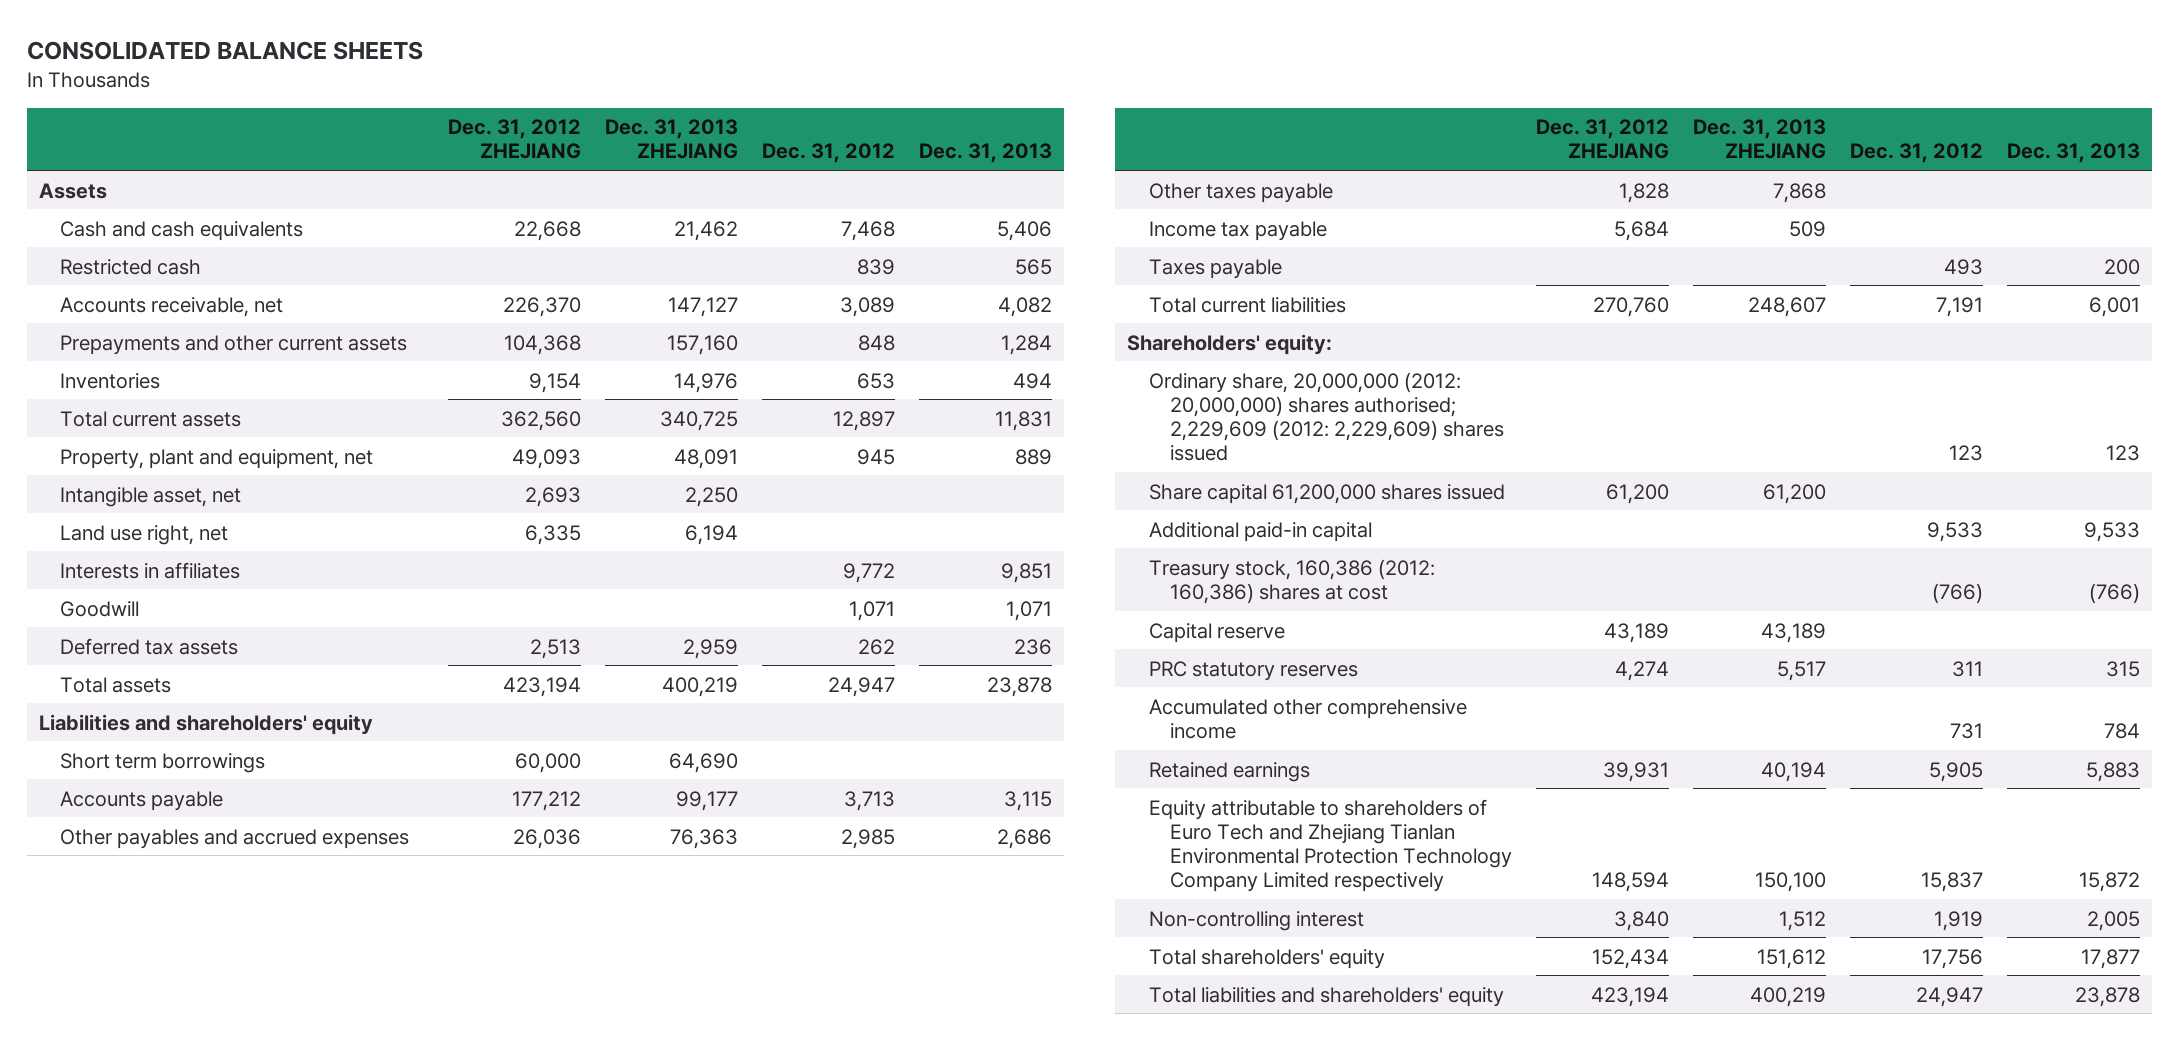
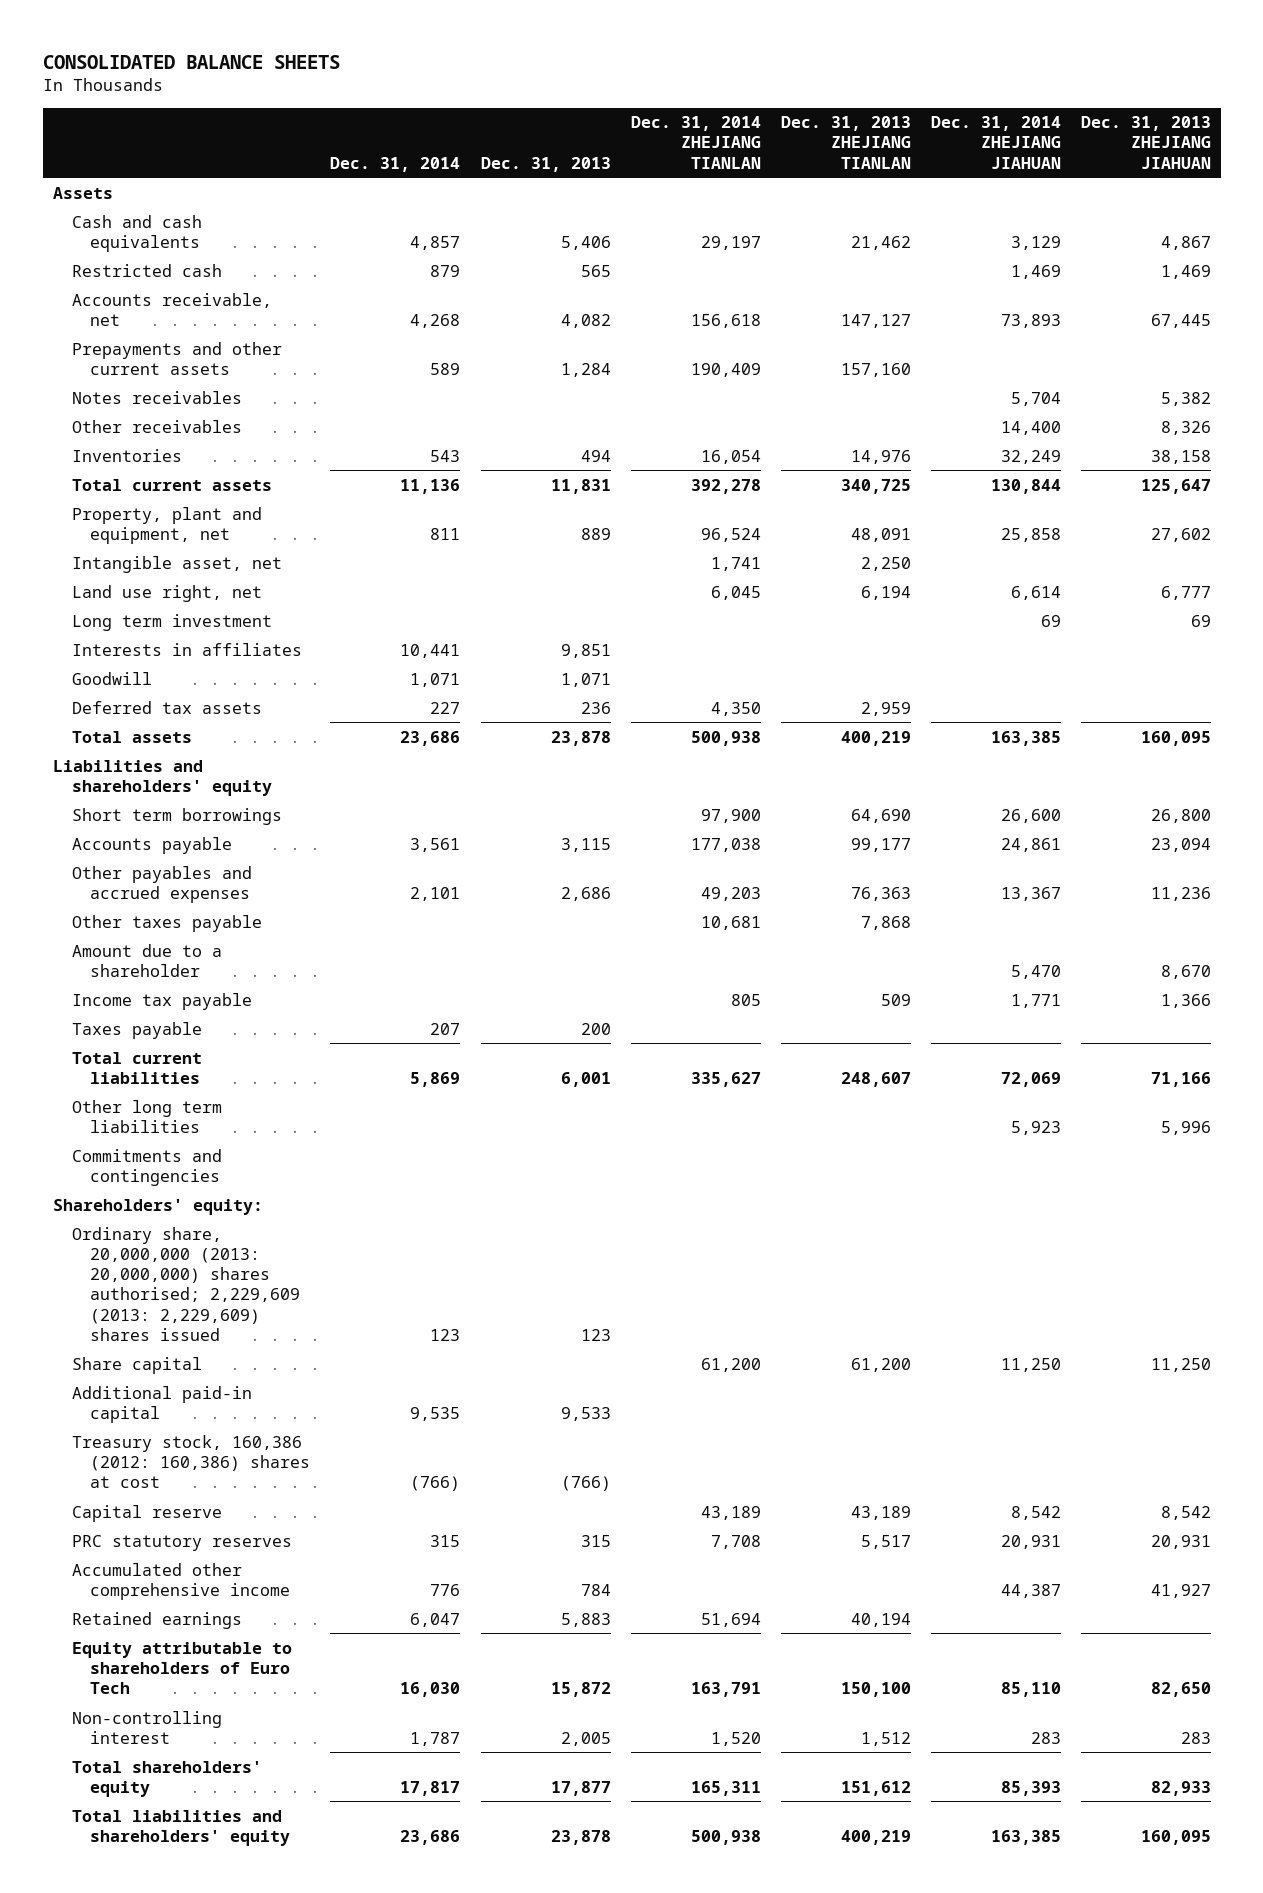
- | Dec. 31, 2012 ZHEJIANG | Dec. 31, 2013 ZHEJIANG | Dec. 31, 2012 | Dec. 31, 2013
+ | Dec. 31, 2014 | Dec. 31, 2013 | Dec. 31, 2014 ZHEJIANG TIANLAN | Dec. 31, 2013 ZHEJIANG TIANLAN | Dec. 31, 2014 ZHEJIANG JIAHUAN | Dec. 31, 2013 ZHEJIANG JIAHUAN
+ Notes receivables | | | | | 5,704 | 5,382
+ Other receivables | | | | | 14,400 | 8,326
+ Long term investment | | | | | 69 | 69
+ Amount due to a shareholder | | | | | 5,470 | 8,670
+ Other long term liabilities | | | | | 5,923 | 5,996
+ Commitments and contingencies
- Ordinary share, 20,000,000 (2012: 20,000,000) shares authorised; 2,229,609 (2012: 2,229,609) shares issued | | | 123 | 123
- Share capital 61,200,000 shares issued | 61,200 | 61,200 | |
+ Ordinary share, 20,000,000 (2013: 20,000,000) shares authorised; 2,229,609 (2013: 2,229,609) shares issued | 123 | 123 | | | |
+ Share capital | | | 61,200 | 61,200 | 11,250 | 11,250
- Equity attributable to shareholders of Euro Tech and Zhejiang Tianlan Environmental Protection Technology Company Limited respectively | 148,594 | 150,100 | 15,837 | 15,872
+ Equity attributable to shareholders of Euro Tech | 16,030 | 15,872 | 163,791 | 150,100 | 85,110 | 82,650

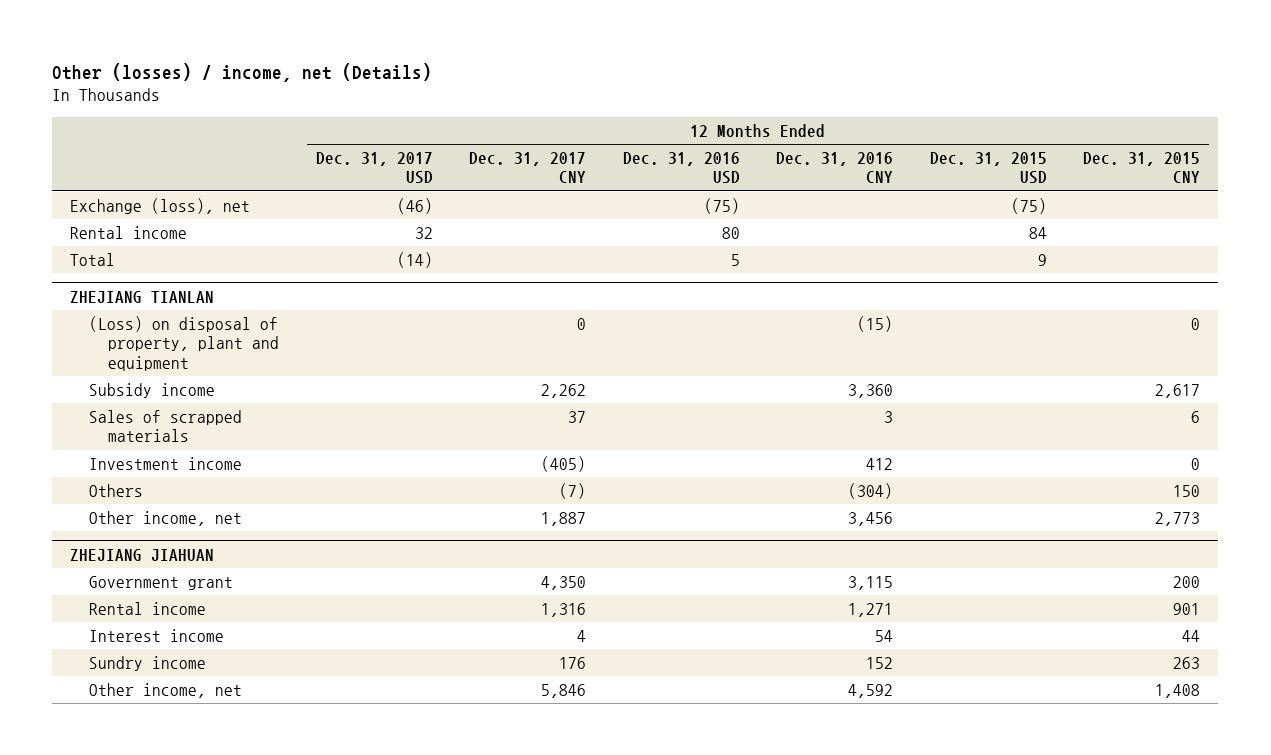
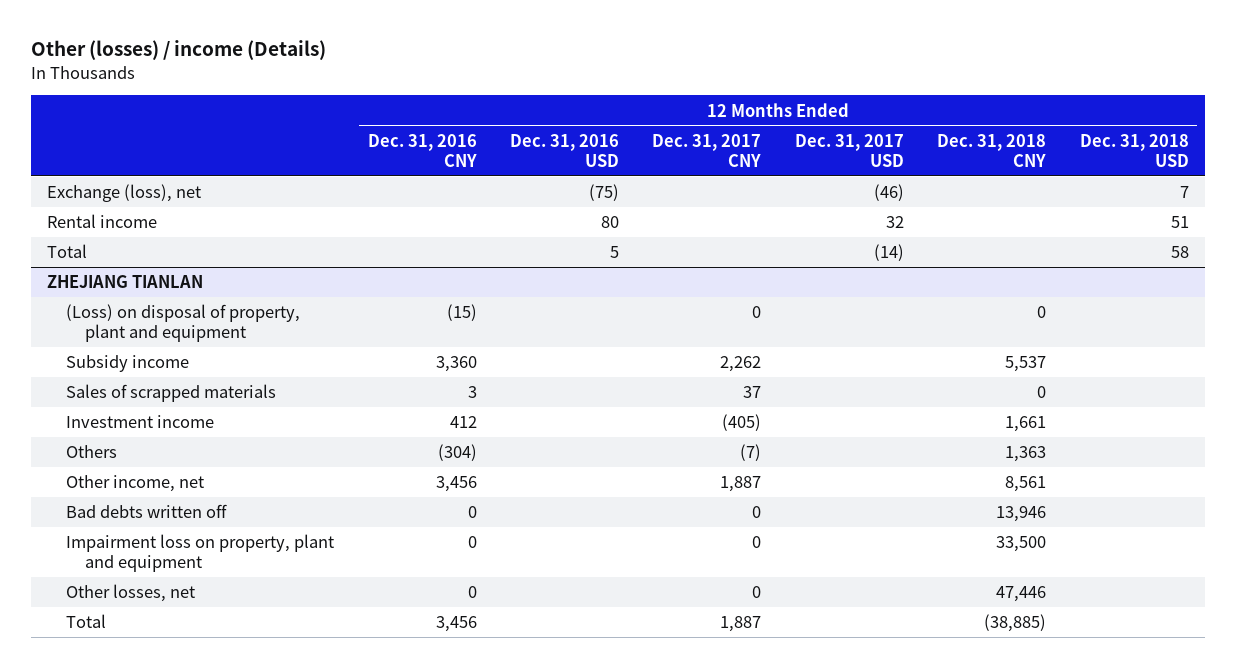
- Other (losses) / income, net (Details)
+ Other (losses) / income (Details)
- | 12 Months Ended Dec. 31, 2017 USD | 12 Months Ended Dec. 31, 2017 CNY | 12 Months Ended Dec. 31, 2016 USD | 12 Months Ended Dec. 31, 2016 CNY | 12 Months Ended Dec. 31, 2015 USD | 12 Months Ended Dec. 31, 2015 CNY
+ | 12 Months Ended Dec. 31, 2016 CNY | 12 Months Ended Dec. 31, 2016 USD | 12 Months Ended Dec. 31, 2017 CNY | 12 Months Ended Dec. 31, 2017 USD | 12 Months Ended Dec. 31, 2018 CNY | 12 Months Ended Dec. 31, 2018 USD
- ZHEJIANG JIAHUAN
- Government grant | | 4,350 | | 3,115 | | 200
- Rental income | | 1,316 | | 1,271 | | 901
- Interest income | | 4 | | 54 | | 44
- Sundry income | | 176 | | 152 | | 263
- Other income, net | | 5,846 | | 4,592 | | 1,408
@ ZHEJIANG TIANLAN
+ Bad debts written off | 0 | | 0 | | 13,946 |
+ Impairment loss on property, plant and equipment | 0 | | 0 | | 33,500 |
+ Other losses, net | 0 | | 0 | | 47,446 |
+ Total | 3,456 | | 1,887 | | (38,885) |

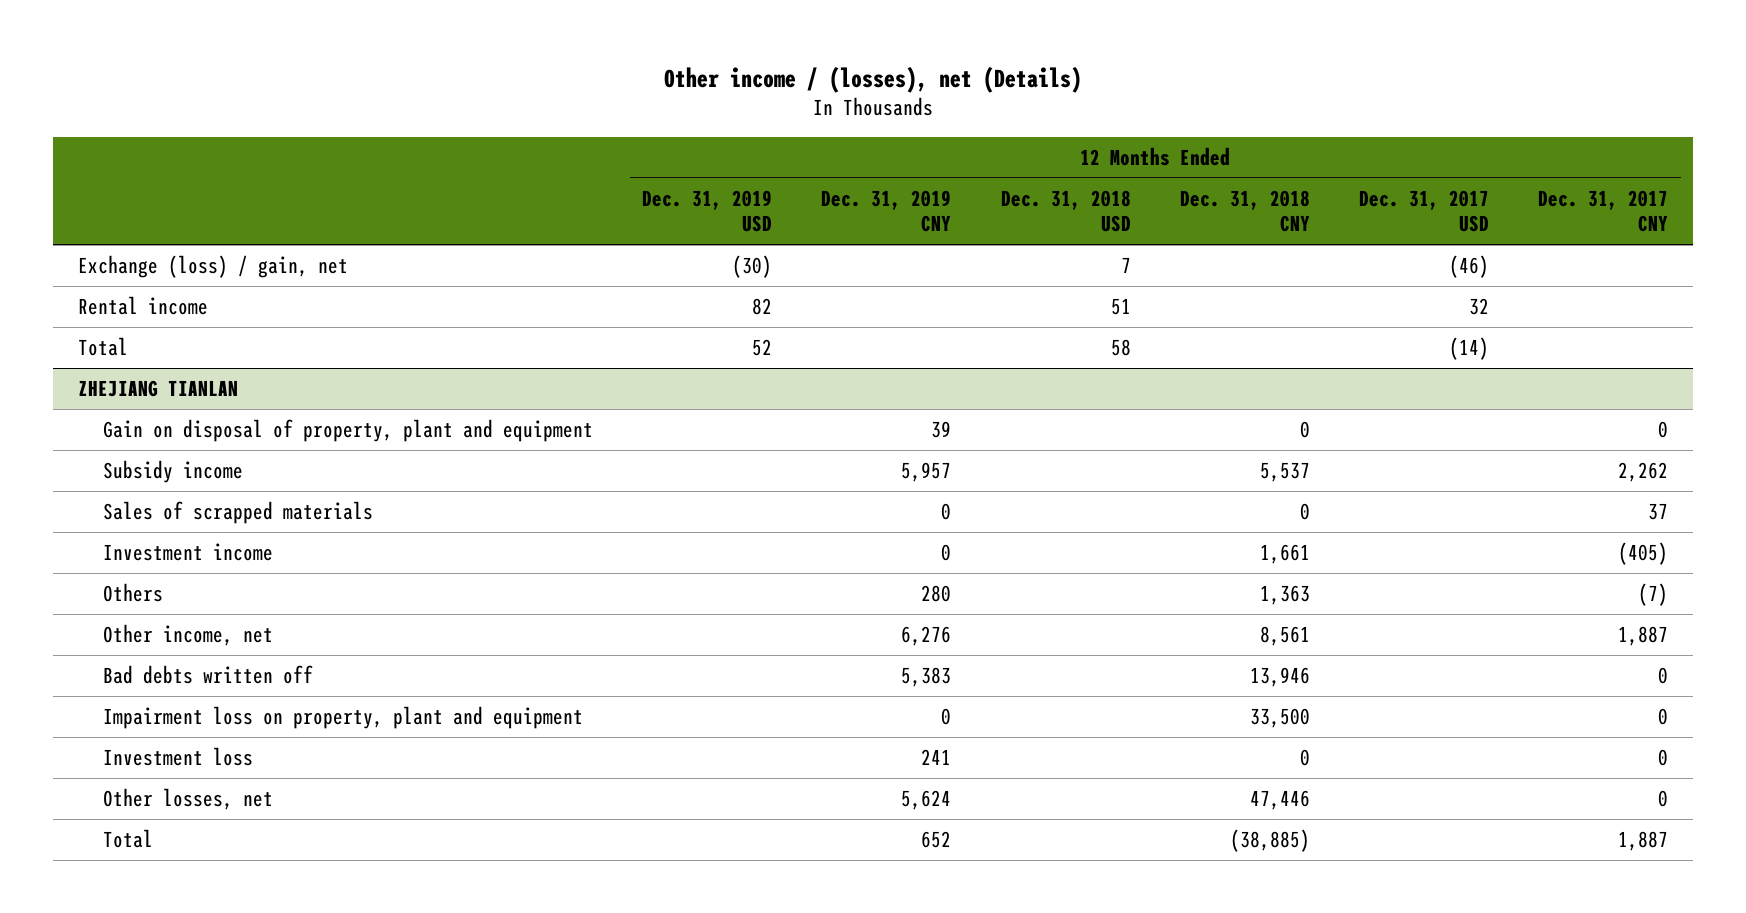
- Other (losses) / income (Details)
+ Other income / (losses), net (Details)
- | 12 Months Ended Dec. 31, 2016 CNY | 12 Months Ended Dec. 31, 2016 USD | 12 Months Ended Dec. 31, 2017 CNY | 12 Months Ended Dec. 31, 2017 USD | 12 Months Ended Dec. 31, 2018 CNY | 12 Months Ended Dec. 31, 2018 USD
+ | 12 Months Ended Dec. 31, 2019 USD | 12 Months Ended Dec. 31, 2019 CNY | 12 Months Ended Dec. 31, 2018 USD | 12 Months Ended Dec. 31, 2018 CNY | 12 Months Ended Dec. 31, 2017 USD | 12 Months Ended Dec. 31, 2017 CNY
- Exchange (loss), net | | (75) | | (46) | | 7
+ Exchange (loss) / gain, net | (30) | | 7 | | (46) |
@ ZHEJIANG TIANLAN
- (Loss) on disposal of property, plant and equipment | (15) | | 0 | | 0 |
+ Gain on disposal of property, plant and equipment | | 39 | | 0 | | 0
+ Investment loss | | 241 | | 0 | | 0

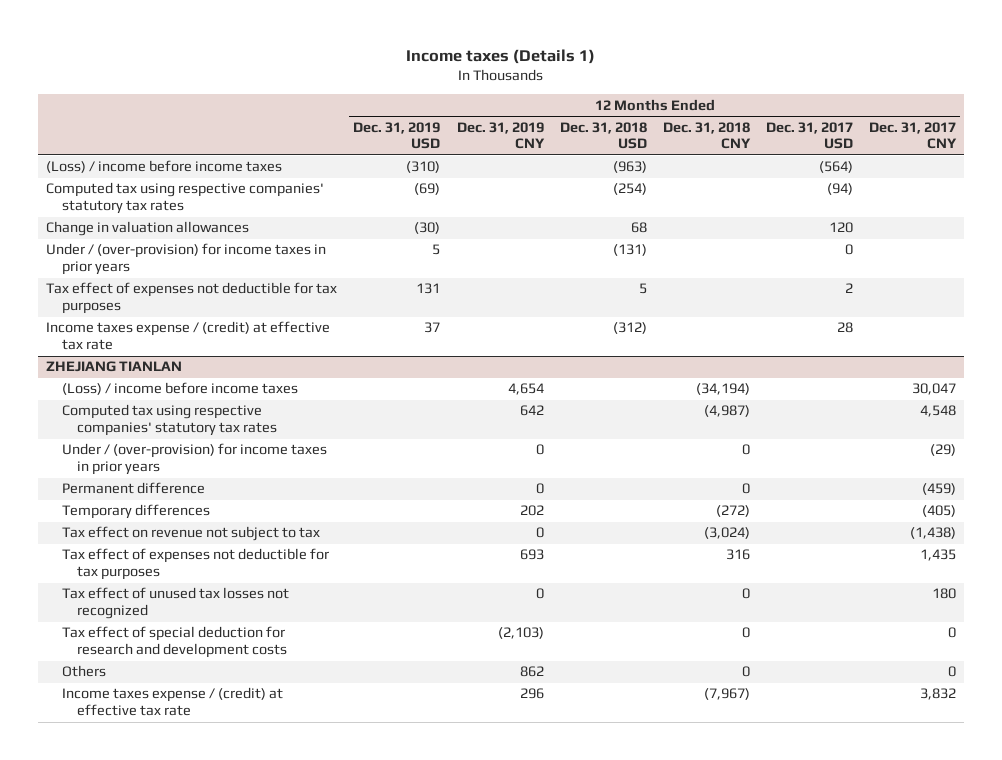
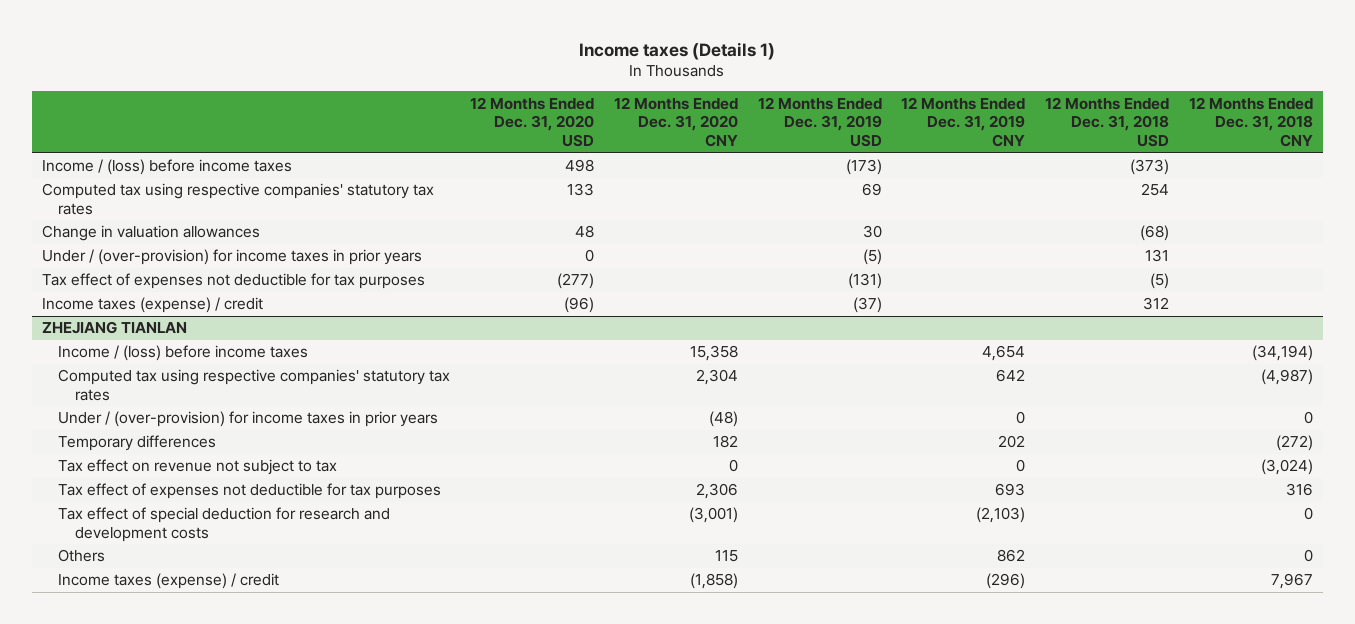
- | 12 Months Ended Dec. 31, 2019 USD | 12 Months Ended Dec. 31, 2019 CNY | 12 Months Ended Dec. 31, 2018 USD | 12 Months Ended Dec. 31, 2018 CNY | 12 Months Ended Dec. 31, 2017 USD | 12 Months Ended Dec. 31, 2017 CNY
+ | 12 Months Ended Dec. 31, 2020 USD | 12 Months Ended Dec. 31, 2020 CNY | 12 Months Ended Dec. 31, 2019 USD | 12 Months Ended Dec. 31, 2019 CNY | 12 Months Ended Dec. 31, 2018 USD | 12 Months Ended Dec. 31, 2018 CNY
- (Loss) / income before income taxes | (310) | | (963) | | (564) |
- Computed tax using respective companies' statutory tax rates | (69) | | (254) | | (94) |
- Change in valuation allowances | (30) | | 68 | | 120 |
- Under / (over-provision) for income taxes in prior years | 5 | | (131) | | 0 |
- Tax effect of expenses not deductible for tax purposes | 131 | | 5 | | 2 |
- Income taxes expense / (credit) at effective tax rate | 37 | | (312) | | 28 |
+ Income / (loss) before income taxes | 498 | | (173) | | (373) |
+ Computed tax using respective companies' statutory tax rates | 133 | | 69 | | 254 |
+ Change in valuation allowances | 48 | | 30 | | (68) |
+ Under / (over-provision) for income taxes in prior years | 0 | | (5) | | 131 |
+ Tax effect of expenses not deductible for tax purposes | (277) | | (131) | | (5) |
+ Income taxes (expense) / credit | (96) | | (37) | | 312 |
@ ZHEJIANG TIANLAN
- (Loss) / income before income taxes | | 4,654 | | (34,194) | | 30,047
+ Income / (loss) before income taxes | | 15,358 | | 4,654 | | (34,194)
- Permanent difference | | 0 | | 0 | | (459)
- Tax effect of unused tax losses not recognized | | 0 | | 0 | | 180
- Income taxes expense / (credit) at effective tax rate | | 296 | | (7,967) | | 3,832
+ Income taxes (expense) / credit | | (1,858) | | (296) | | 7,967

